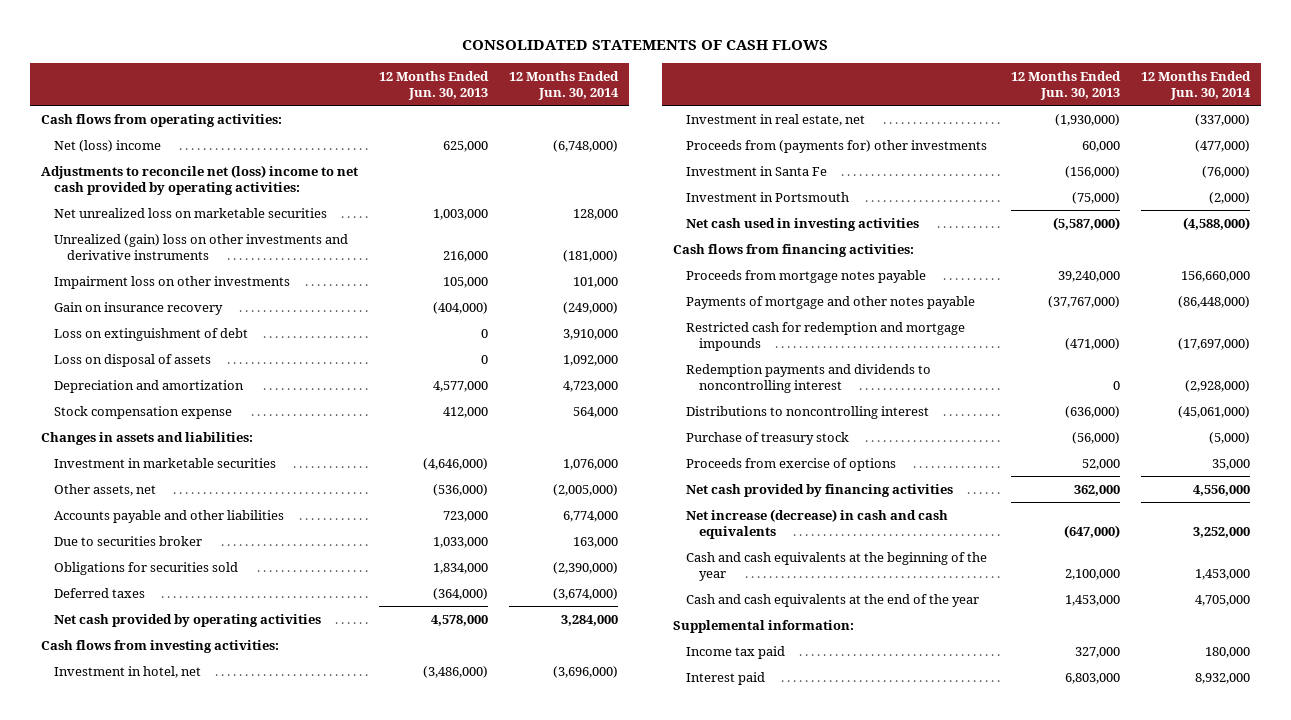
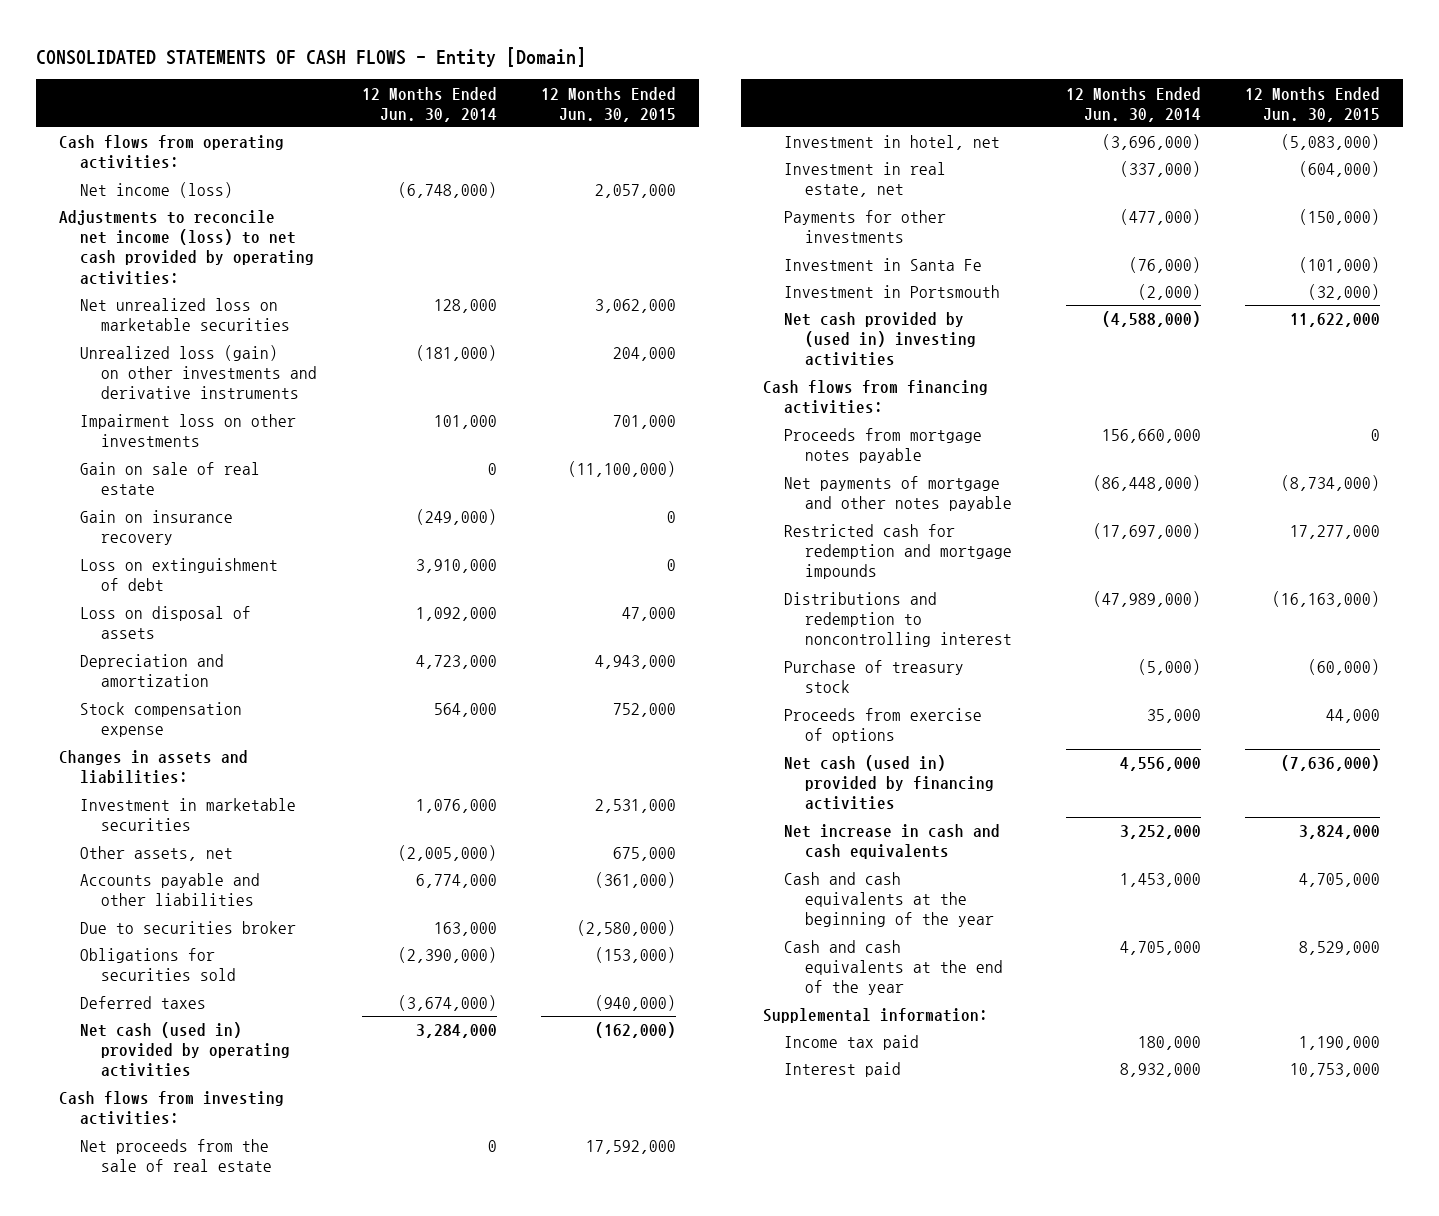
- CONSOLIDATED STATEMENTS OF CASH FLOWS
+ CONSOLIDATED STATEMENTS OF CASH FLOWS - Entity [Domain]
- | 12 Months Ended Jun. 30, 2013 | 12 Months Ended Jun. 30, 2014
+ | 12 Months Ended Jun. 30, 2014 | 12 Months Ended Jun. 30, 2015
- Net (loss) income | 625,000 | (6,748,000)
- Adjustments to reconcile net (loss) income to net cash provided by operating activities:
+ Net income (loss) | (6,748,000) | 2,057,000
+ Adjustments to reconcile net income (loss) to net cash provided by operating activities:
- Unrealized (gain) loss on other investments and derivative instruments | 216,000 | (181,000)
+ Unrealized loss (gain) on other investments and derivative instruments | (181,000) | 204,000
+ Gain on sale of real estate | 0 | (11,100,000)
- Net cash provided by operating activities | 4,578,000 | 3,284,000
+ Net cash (used in) provided by operating activities | 3,284,000 | (162,000)
+ Net proceeds from the sale of real estate | 0 | 17,592,000
- Proceeds from (payments for) other investments | 60,000 | (477,000)
+ Payments for other investments | (477,000) | (150,000)
- Net cash used in investing activities | (5,587,000) | (4,588,000)
+ Net cash provided by (used in) investing activities | (4,588,000) | 11,622,000
- Payments of mortgage and other notes payable | (37,767,000) | (86,448,000)
+ Net payments of mortgage and other notes payable | (86,448,000) | (8,734,000)
- Redemption payments and dividends to noncontrolling interest | 0 | (2,928,000)
- Distributions to noncontrolling interest | (636,000) | (45,061,000)
+ Distributions and redemption to noncontrolling interest | (47,989,000) | (16,163,000)
- Net cash provided by financing activities | 362,000 | 4,556,000
- Net increase (decrease) in cash and cash equivalents | (647,000) | 3,252,000
+ Net cash (used in) provided by financing activities | 4,556,000 | (7,636,000)
+ Net increase in cash and cash equivalents | 3,252,000 | 3,824,000

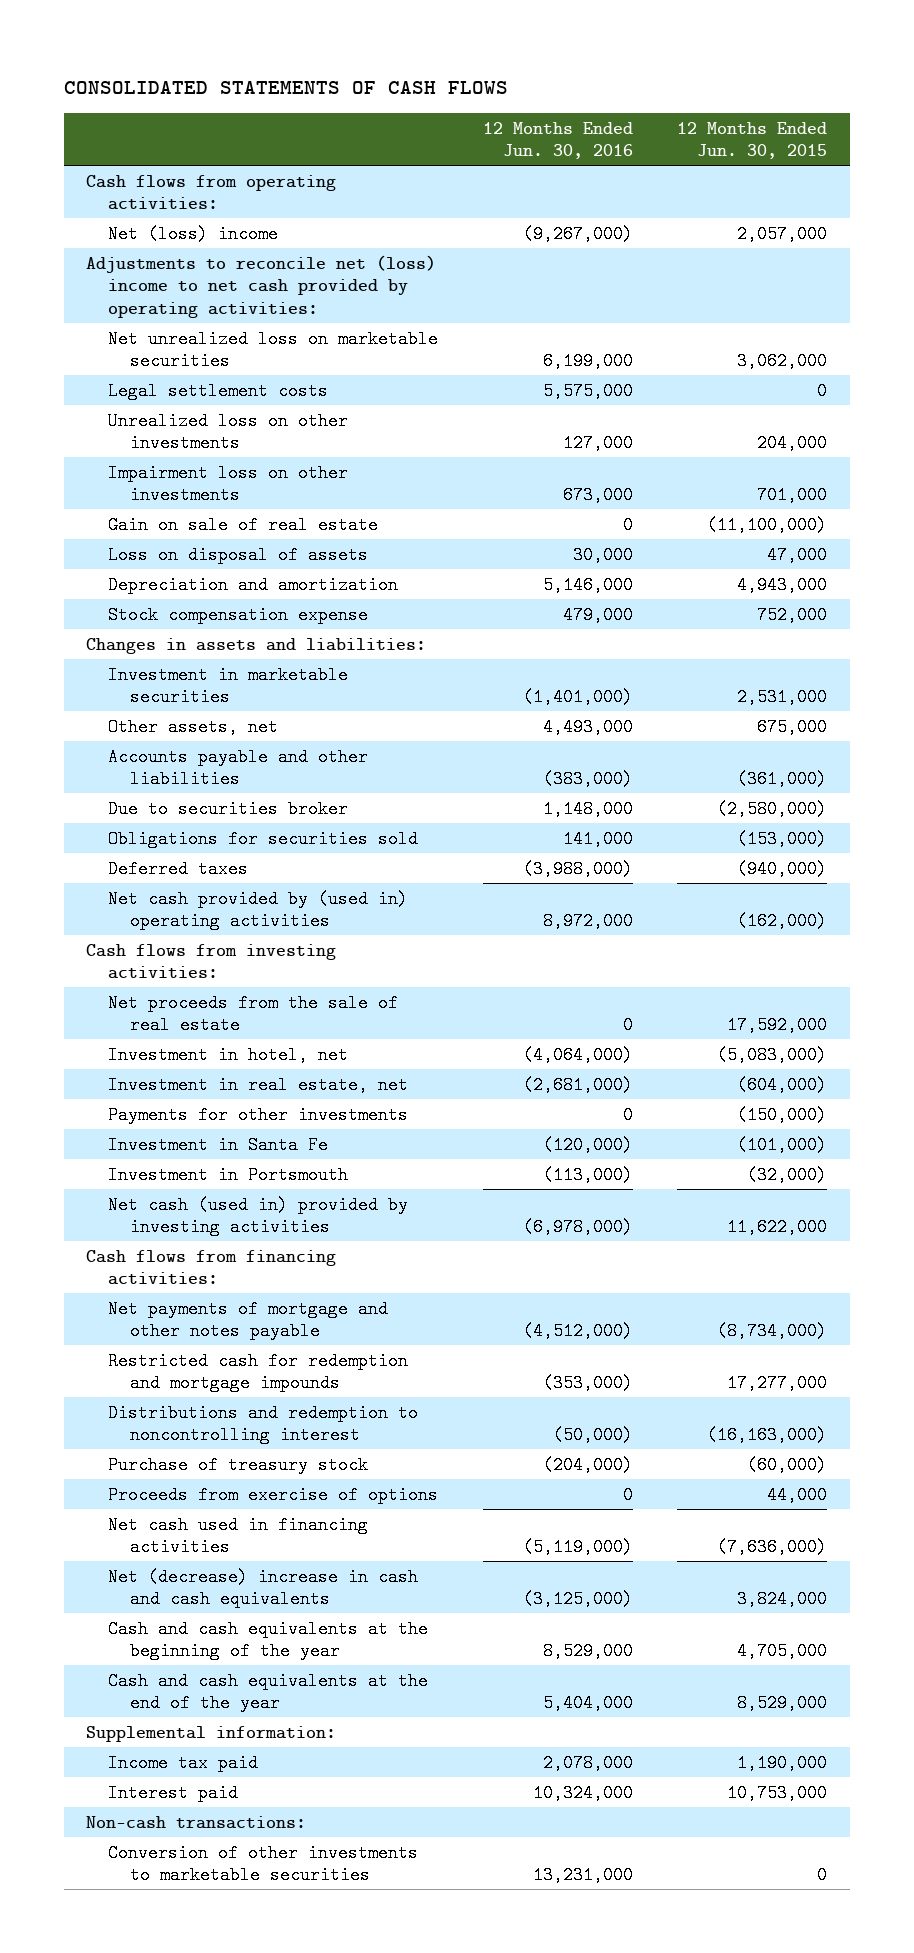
- CONSOLIDATED STATEMENTS OF CASH FLOWS - Entity [Domain]
+ CONSOLIDATED STATEMENTS OF CASH FLOWS
- | 12 Months Ended Jun. 30, 2014 | 12 Months Ended Jun. 30, 2015
+ | 12 Months Ended Jun. 30, 2016 | 12 Months Ended Jun. 30, 2015
- Net income (loss) | (6,748,000) | 2,057,000
- Adjustments to reconcile net income (loss) to net cash provided by operating activities:
+ Net (loss) income | (9,267,000) | 2,057,000
+ Adjustments to reconcile net (loss) income to net cash provided by operating activities:
- Unrealized loss (gain) on other investments and derivative instruments | (181,000) | 204,000
+ Legal settlement costs | 5,575,000 | 0
+ Unrealized loss on other investments | 127,000 | 204,000
- Gain on insurance recovery | (249,000) | 0
- Loss on extinguishment of debt | 3,910,000 | 0
- Net cash (used in) provided by operating activities | 3,284,000 | (162,000)
+ Net cash provided by (used in) operating activities | 8,972,000 | (162,000)
- Net cash provided by (used in) investing activities | (4,588,000) | 11,622,000
+ Net cash (used in) provided by investing activities | (6,978,000) | 11,622,000
- Proceeds from mortgage notes payable | 156,660,000 | 0
- Net cash (used in) provided by financing activities | 4,556,000 | (7,636,000)
- Net increase in cash and cash equivalents | 3,252,000 | 3,824,000
+ Net cash used in financing activities | (5,119,000) | (7,636,000)
+ Net (decrease) increase in cash and cash equivalents | (3,125,000) | 3,824,000
+ Non-cash transactions:
+ Conversion of other investments to marketable securities | 13,231,000 | 0

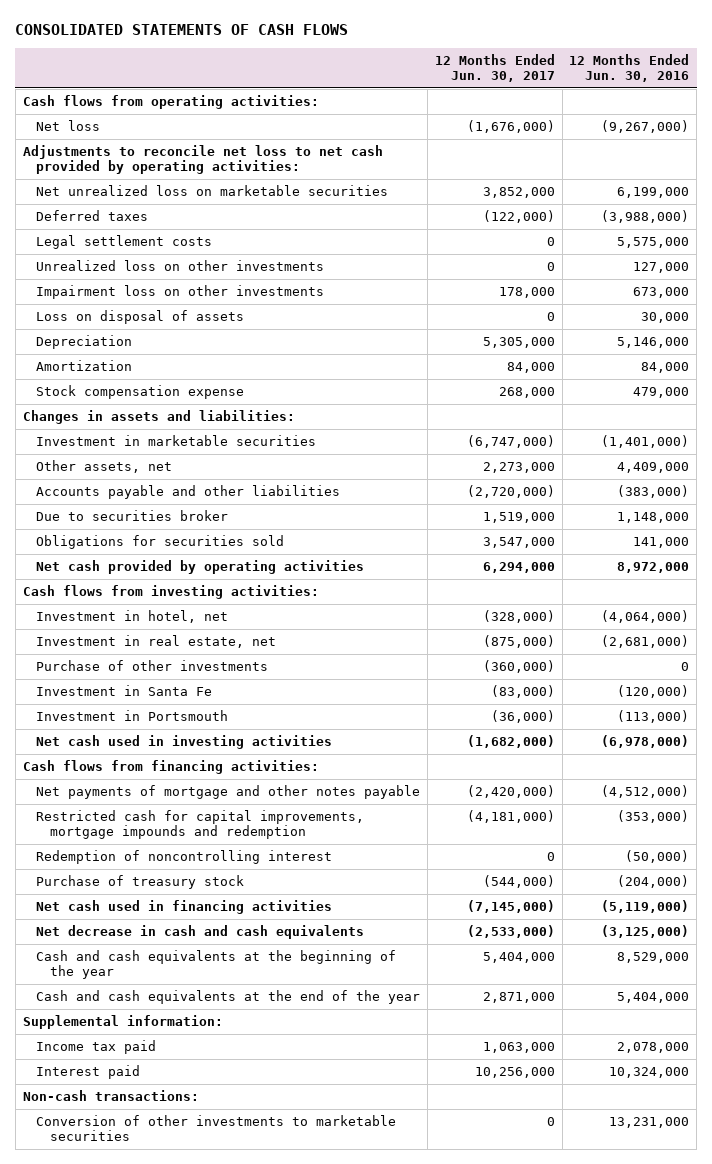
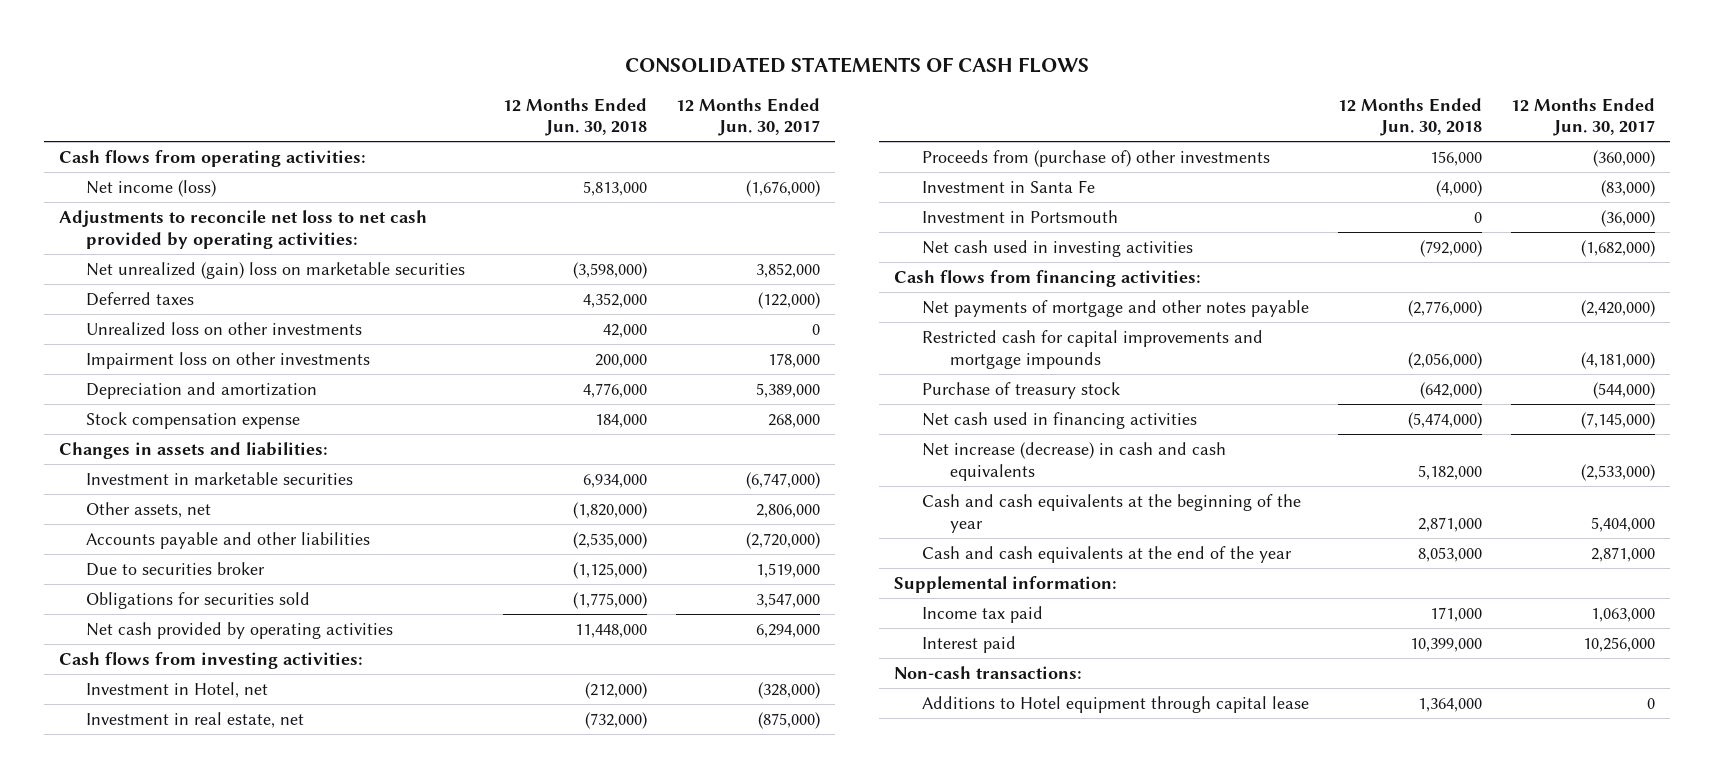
- | 12 Months Ended Jun. 30, 2017 | 12 Months Ended Jun. 30, 2016
+ | 12 Months Ended Jun. 30, 2018 | 12 Months Ended Jun. 30, 2017
- Net loss | (1,676,000) | (9,267,000)
+ Net income (loss) | 5,813,000 | (1,676,000)
- Net unrealized loss on marketable securities | 3,852,000 | 6,199,000
+ Net unrealized (gain) loss on marketable securities | (3,598,000) | 3,852,000
- Legal settlement costs | 0 | 5,575,000
- Loss on disposal of assets | 0 | 30,000
- Depreciation | 5,305,000 | 5,146,000
- Amortization | 84,000 | 84,000
+ Depreciation and amortization | 4,776,000 | 5,389,000
- Other assets, net | 2,273,000 | 4,409,000
+ Other assets, net | (1,820,000) | 2,806,000
- Investment in hotel, net | (328,000) | (4,064,000)
+ Investment in Hotel, net | (212,000) | (328,000)
- Purchase of other investments | (360,000) | 0
+ Proceeds from (purchase of) other investments | 156,000 | (360,000)
- Restricted cash for capital improvements, mortgage impounds and redemption | (4,181,000) | (353,000)
- Redemption of noncontrolling interest | 0 | (50,000)
+ Restricted cash for capital improvements and mortgage impounds | (2,056,000) | (4,181,000)
- Net decrease in cash and cash equivalents | (2,533,000) | (3,125,000)
+ Net increase (decrease) in cash and cash equivalents | 5,182,000 | (2,533,000)
- Conversion of other investments to marketable securities | 0 | 13,231,000
+ Additions to Hotel equipment through capital lease | 1,364,000 | 0

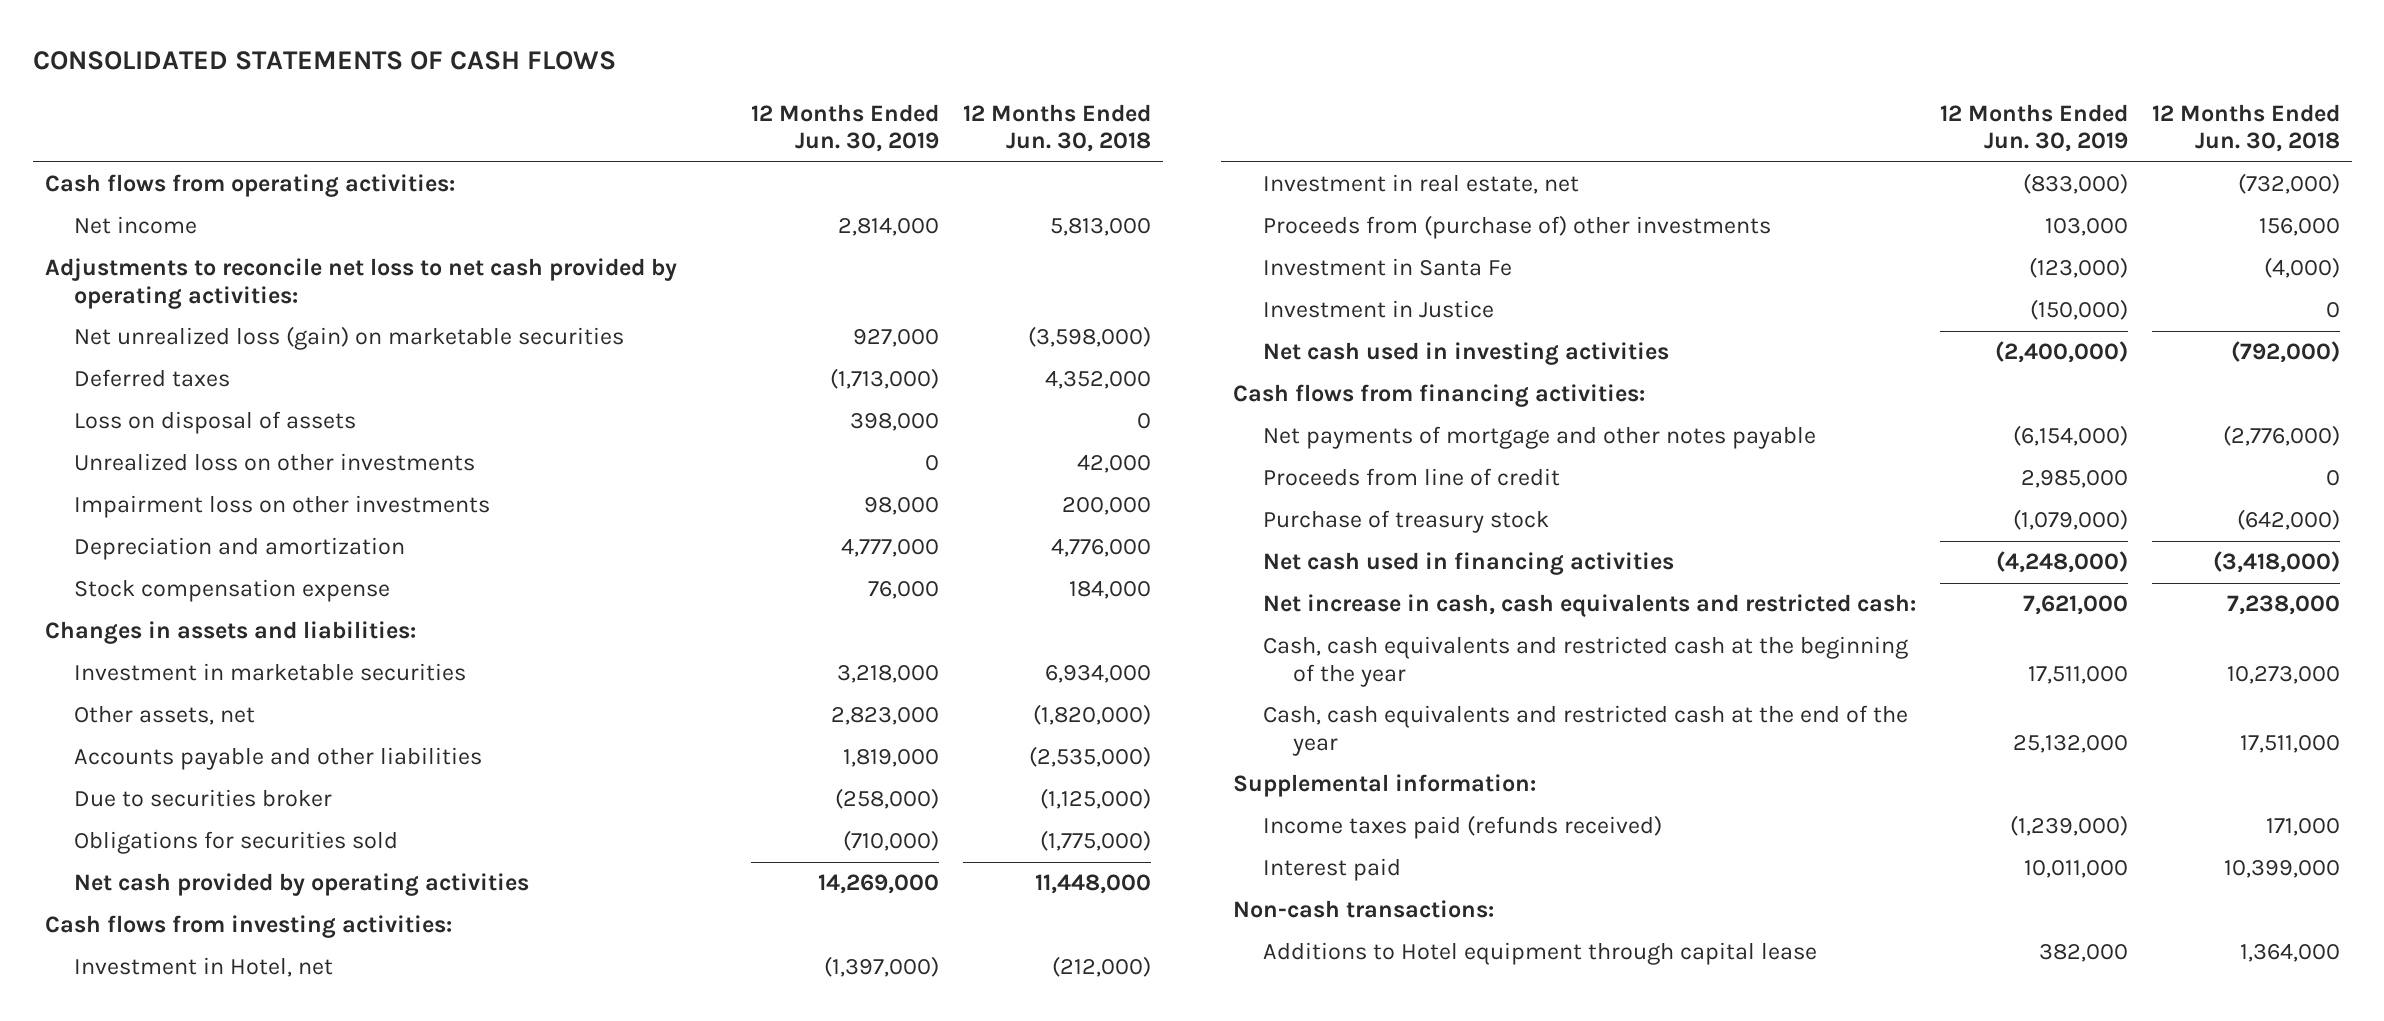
- | 12 Months Ended Jun. 30, 2018 | 12 Months Ended Jun. 30, 2017
+ | 12 Months Ended Jun. 30, 2019 | 12 Months Ended Jun. 30, 2018
- Net income (loss) | 5,813,000 | (1,676,000)
+ Net income | 2,814,000 | 5,813,000
- Net unrealized (gain) loss on marketable securities | (3,598,000) | 3,852,000
+ Net unrealized loss (gain) on marketable securities | 927,000 | (3,598,000)
+ Loss on disposal of assets | 398,000 | 0
- Investment in Portsmouth | 0 | (36,000)
+ Investment in Justice | (150,000) | 0
- Restricted cash for capital improvements and mortgage impounds | (2,056,000) | (4,181,000)
+ Proceeds from line of credit | 2,985,000 | 0
- Net cash used in financing activities | (5,474,000) | (7,145,000)
- Net increase (decrease) in cash and cash equivalents | 5,182,000 | (2,533,000)
- Cash and cash equivalents at the beginning of the year | 2,871,000 | 5,404,000
- Cash and cash equivalents at the end of the year | 8,053,000 | 2,871,000
+ Net cash used in financing activities | (4,248,000) | (3,418,000)
+ Net increase in cash, cash equivalents and restricted cash: | 7,621,000 | 7,238,000
+ Cash, cash equivalents and restricted cash at the beginning of the year | 17,511,000 | 10,273,000
+ Cash, cash equivalents and restricted cash at the end of the year | 25,132,000 | 17,511,000
- Income tax paid | 171,000 | 1,063,000
+ Income taxes paid (refunds received) | (1,239,000) | 171,000

